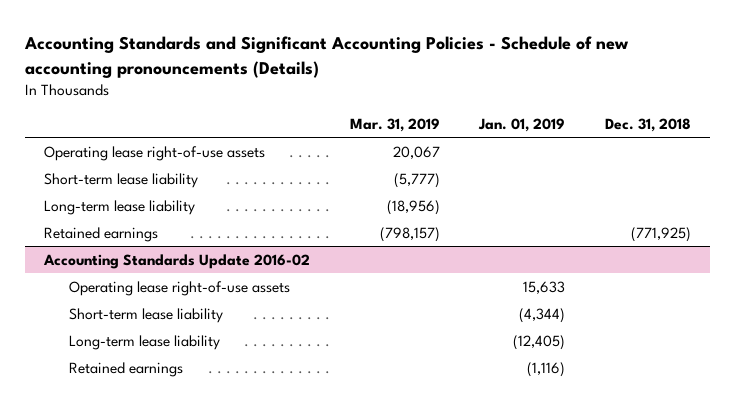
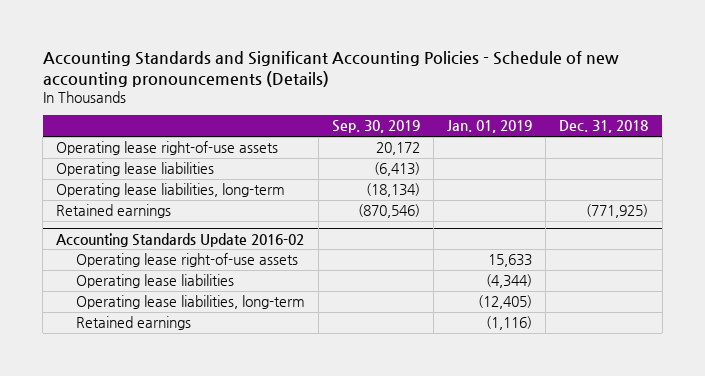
- | Mar. 31, 2019 | Jan. 01, 2019 | Dec. 31, 2018
+ | Sep. 30, 2019 | Jan. 01, 2019 | Dec. 31, 2018
- Short-term lease liability | (5,777) | |
- Long-term lease liability | (18,956) | |
+ Operating lease liabilities | (6,413) | |
+ Operating lease liabilities, long-term | (18,134) | |
@ Accounting Standards Update 2016-02
- Short-term lease liability | | (4,344) |
- Long-term lease liability | | (12,405) |
+ Operating lease liabilities | | (4,344) |
+ Operating lease liabilities, long-term | | (12,405) |

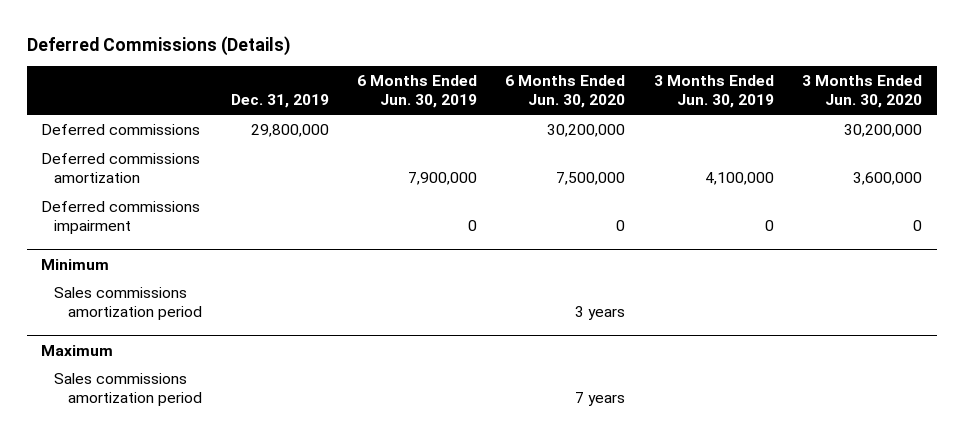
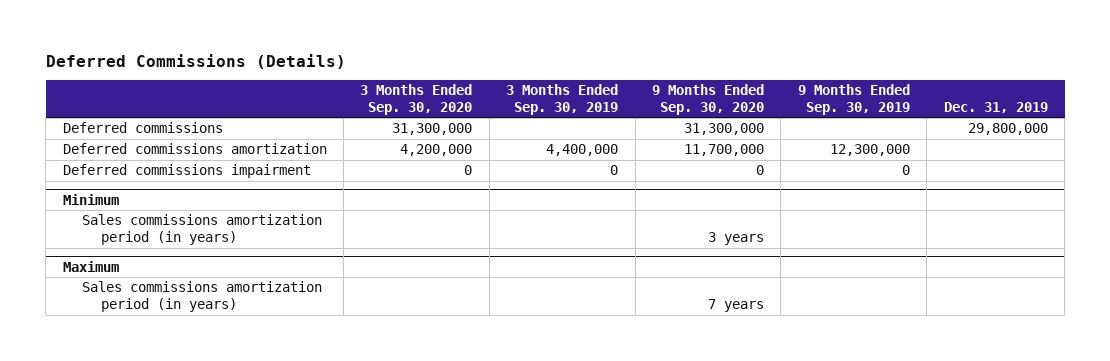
- | Dec. 31, 2019 | 6 Months Ended Jun. 30, 2019 | 6 Months Ended Jun. 30, 2020 | 3 Months Ended Jun. 30, 2019 | 3 Months Ended Jun. 30, 2020
+ | 3 Months Ended Sep. 30, 2020 | 3 Months Ended Sep. 30, 2019 | 9 Months Ended Sep. 30, 2020 | 9 Months Ended Sep. 30, 2019 | Dec. 31, 2019
@ Minimum
- Sales commissions amortization period | | | 3 years | |
+ Sales commissions amortization period (in years) | | | 3 years | |
@ Maximum
- Sales commissions amortization period | | | 7 years | |
+ Sales commissions amortization period (in years) | | | 7 years | |

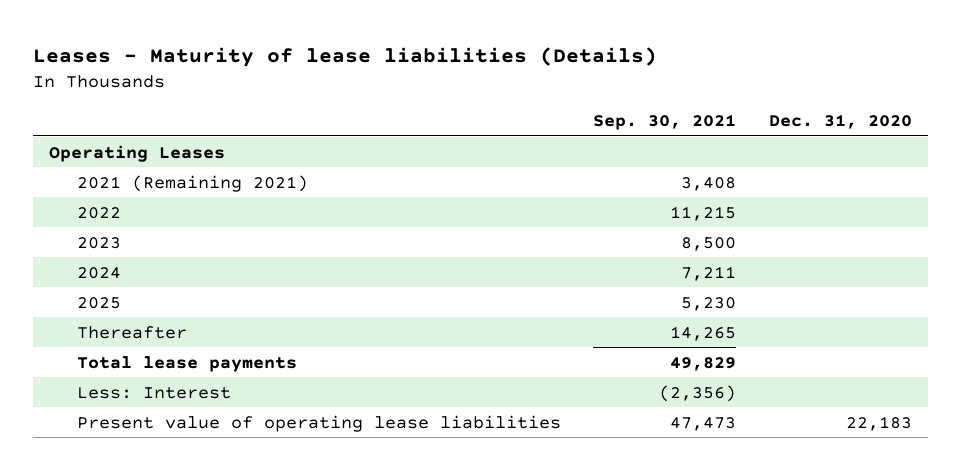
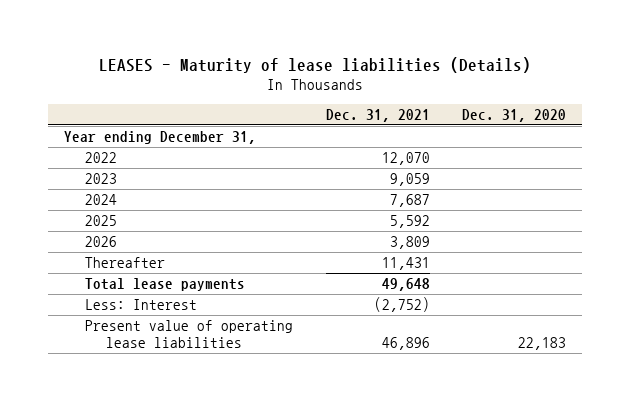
- Leases - Maturity of lease liabilities (Details)
+ LEASES - Maturity of lease liabilities (Details)
- | Sep. 30, 2021 | Dec. 31, 2020
+ | Dec. 31, 2021 | Dec. 31, 2020
- Operating Leases
- 2021 (Remaining 2021) | 3,408 |
+ Year ending December 31,
+ 2026 | 3,809 |

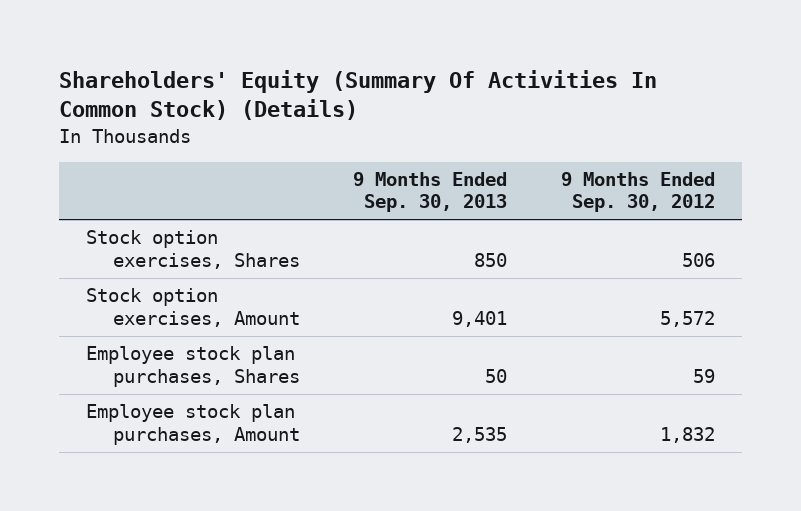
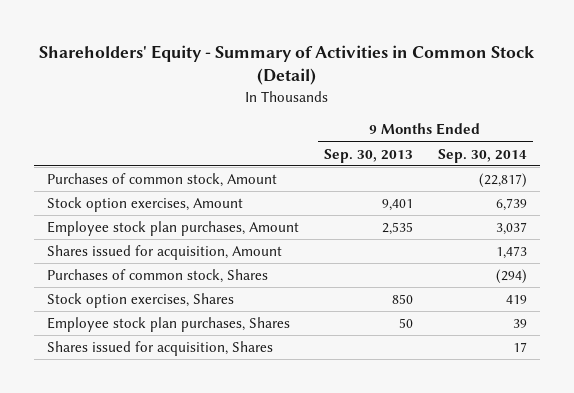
- Shareholders' Equity (Summary Of Activities In Common Stock) (Details)
+ Shareholders' Equity - Summary of Activities in Common Stock (Detail)
- | 9 Months Ended Sep. 30, 2013 | 9 Months Ended Sep. 30, 2012
+ | 9 Months Ended Sep. 30, 2013 | 9 Months Ended Sep. 30, 2014
+ Purchases of common stock, Amount | | (22,817)
+ Shares issued for acquisition, Amount | | 1,473
+ Purchases of common stock, Shares | | (294)
moved down: Stock option exercises, Shares | 850 | 419
moved down: Employee stock plan purchases, Shares | 50 | 39
+ Shares issued for acquisition, Shares | | 17

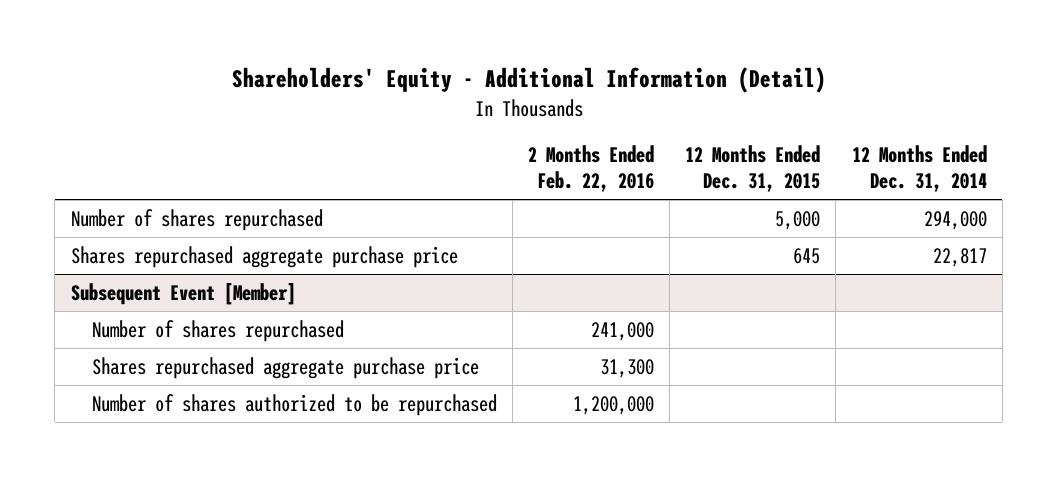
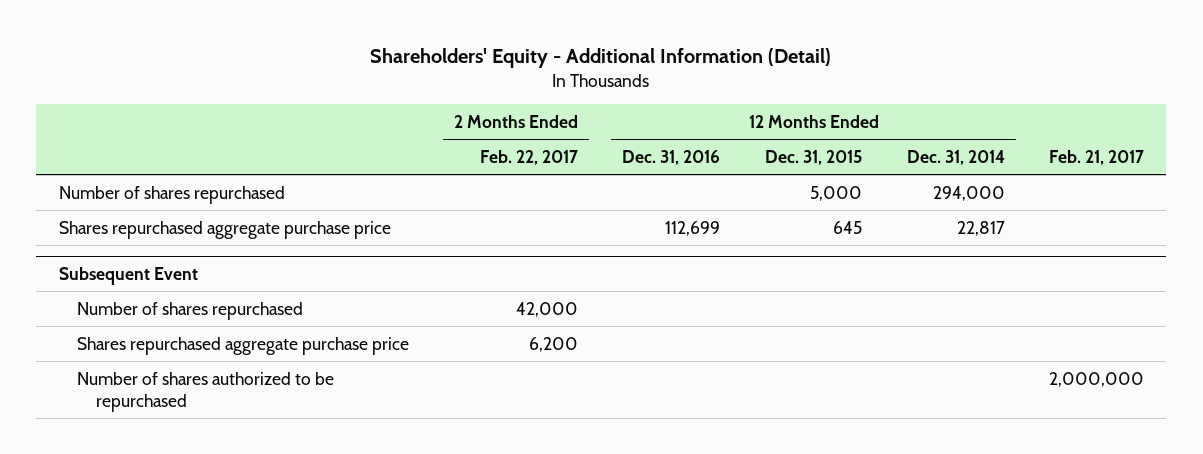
- | 2 Months Ended Feb. 22, 2016 | 12 Months Ended Dec. 31, 2015 | 12 Months Ended Dec. 31, 2014
+ | 2 Months Ended Feb. 22, 2017 | 12 Months Ended Dec. 31, 2016 | 12 Months Ended Dec. 31, 2015 | 12 Months Ended Dec. 31, 2014 | Feb. 21, 2017
- Subsequent Event [Member]
+ Subsequent Event

